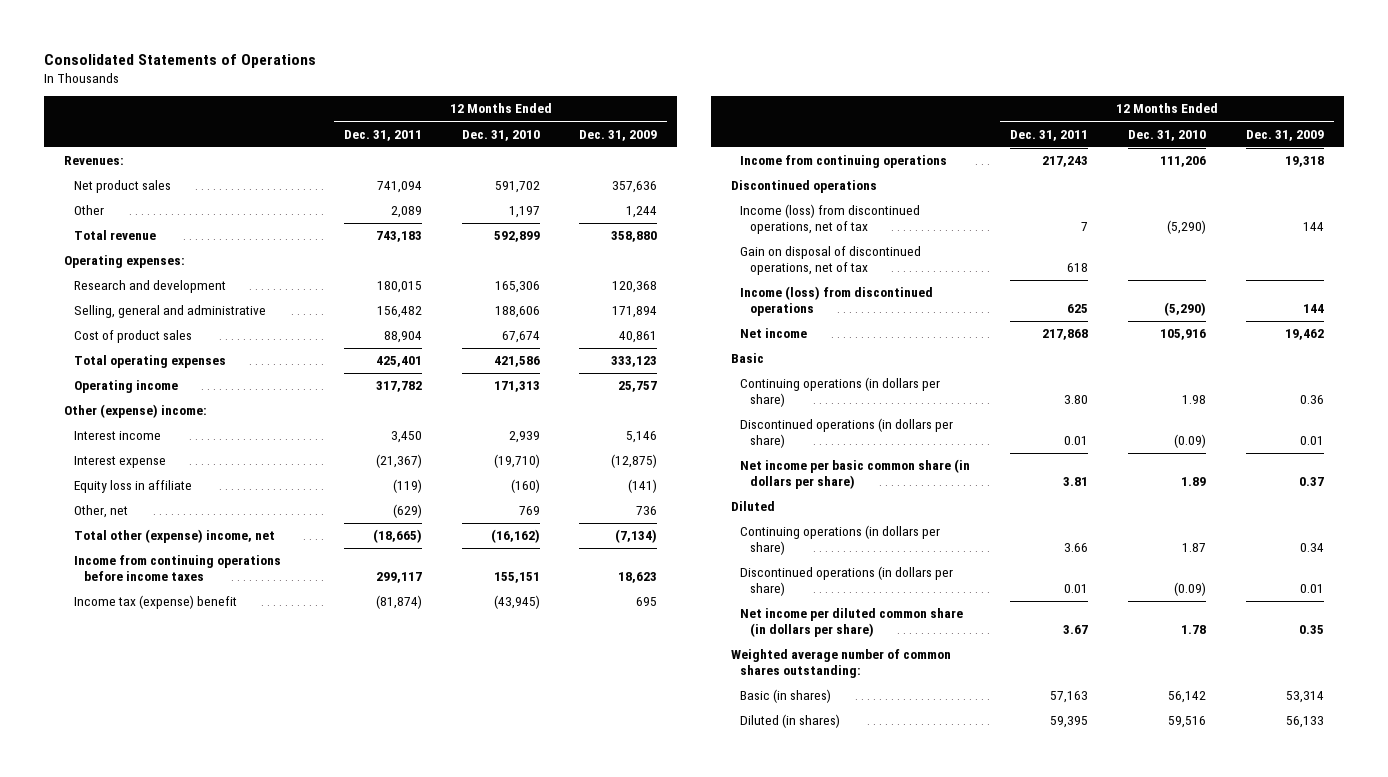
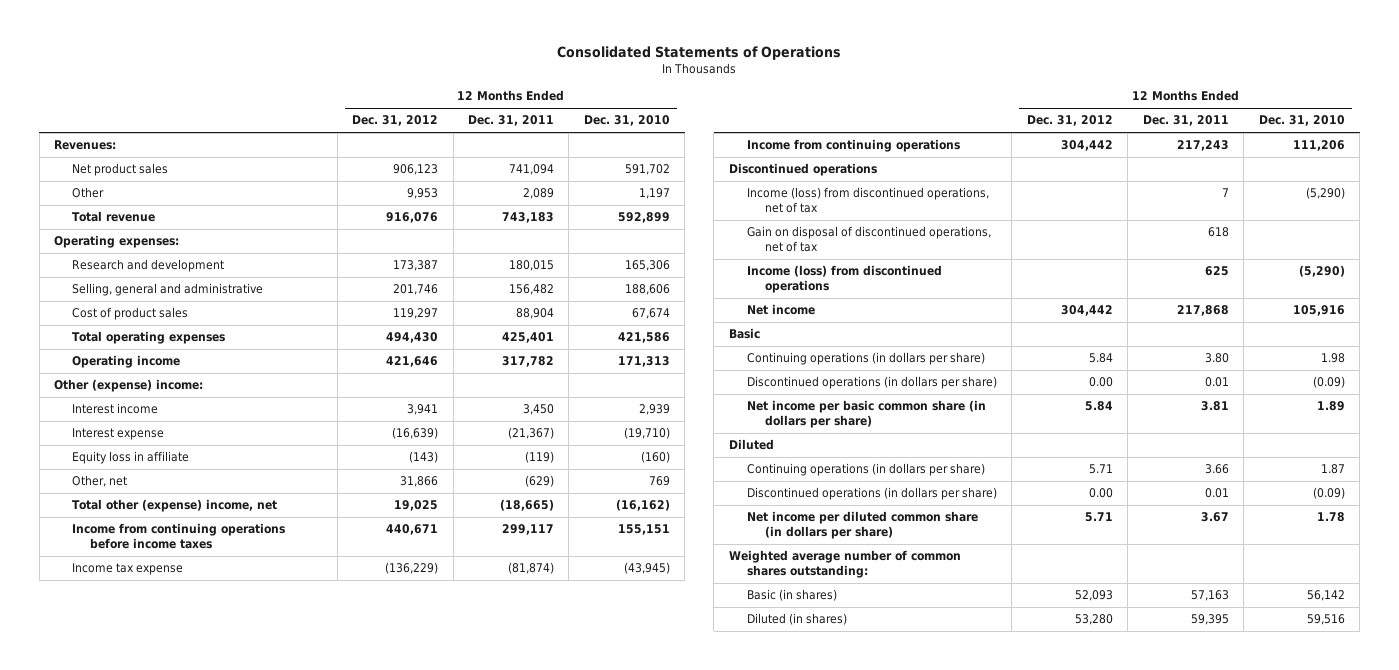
- | 12 Months Ended Dec. 31, 2011 | 12 Months Ended Dec. 31, 2010 | 12 Months Ended Dec. 31, 2009
+ | 12 Months Ended Dec. 31, 2012 | 12 Months Ended Dec. 31, 2011 | 12 Months Ended Dec. 31, 2010
- Income tax (expense) benefit | (81,874) | (43,945) | 695
+ Income tax expense | (136,229) | (81,874) | (43,945)

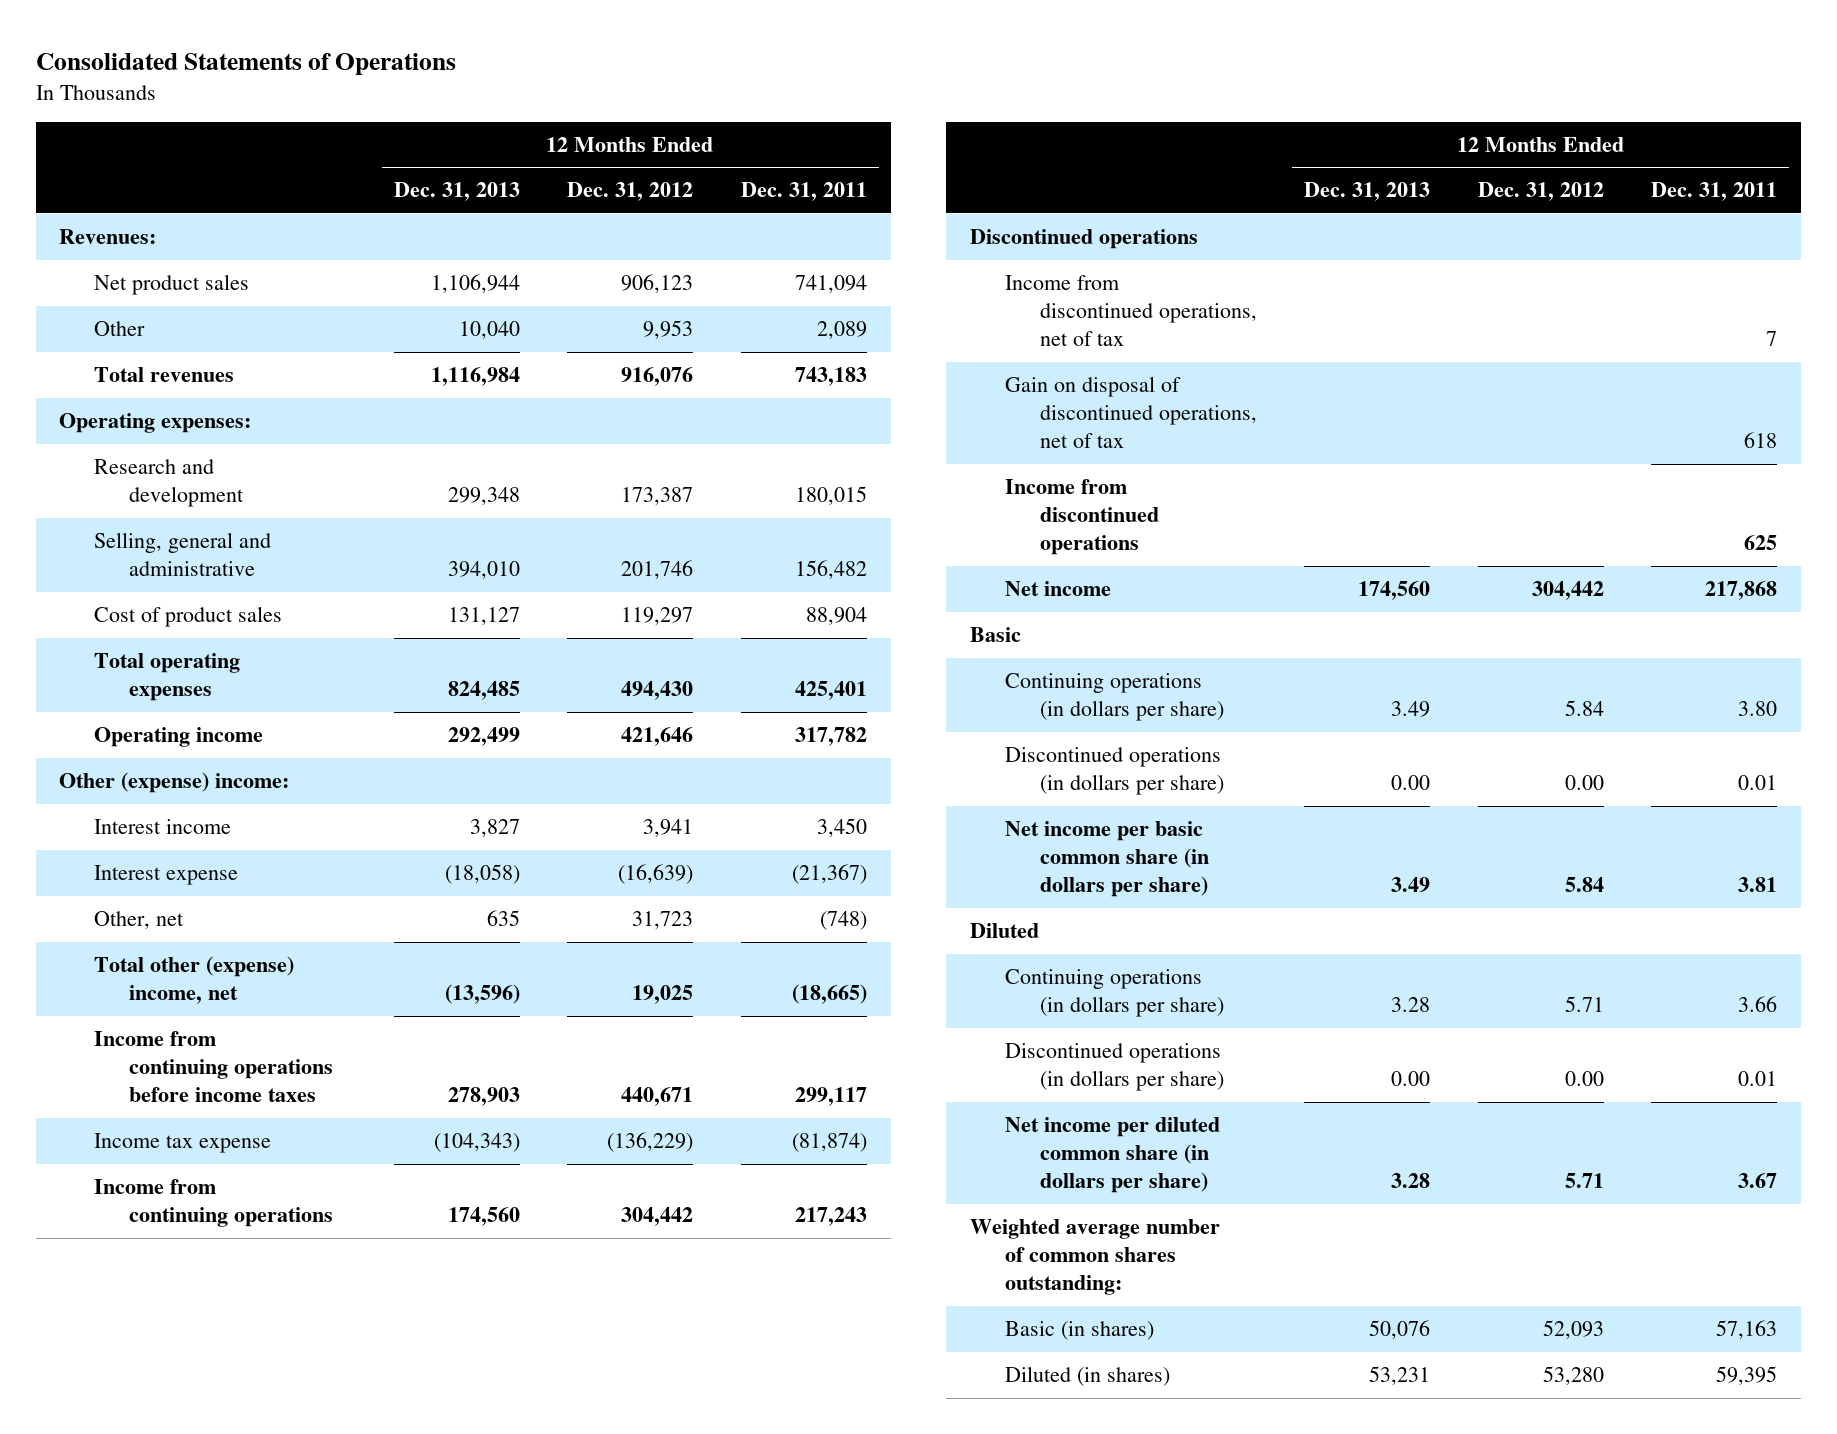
- | 12 Months Ended Dec. 31, 2012 | 12 Months Ended Dec. 31, 2011 | 12 Months Ended Dec. 31, 2010
+ | 12 Months Ended Dec. 31, 2013 | 12 Months Ended Dec. 31, 2012 | 12 Months Ended Dec. 31, 2011
- Total revenue | 916,076 | 743,183 | 592,899
+ Total revenues | 1,116,984 | 916,076 | 743,183
- Equity loss in affiliate | (143) | (119) | (160)
- Other, net | 31,866 | (629) | 769
+ Other, net | 635 | 31,723 | (748)
- Income (loss) from discontinued operations, net of tax | | 7 | (5,290)
+ Income from discontinued operations, net of tax | | | 7
- Income (loss) from discontinued operations | | 625 | (5,290)
+ Income from discontinued operations | | | 625

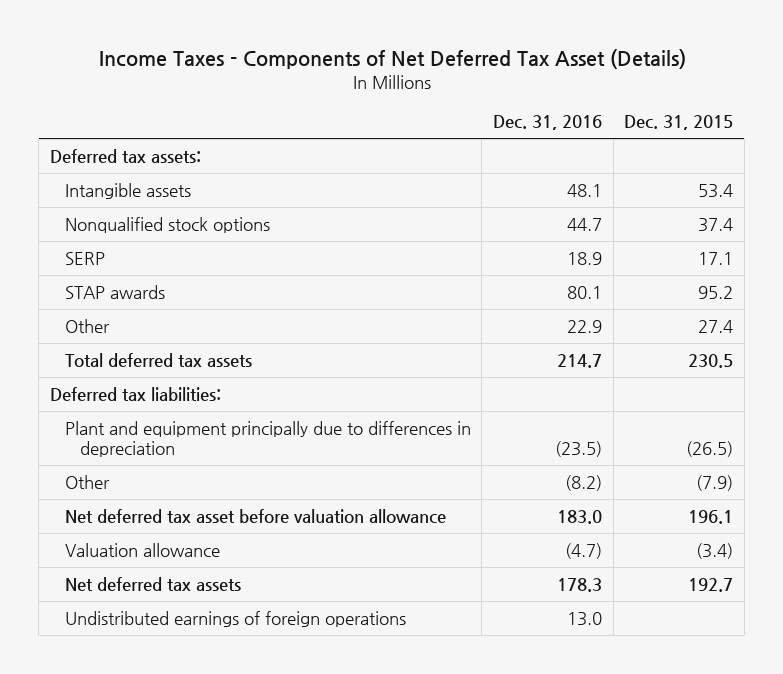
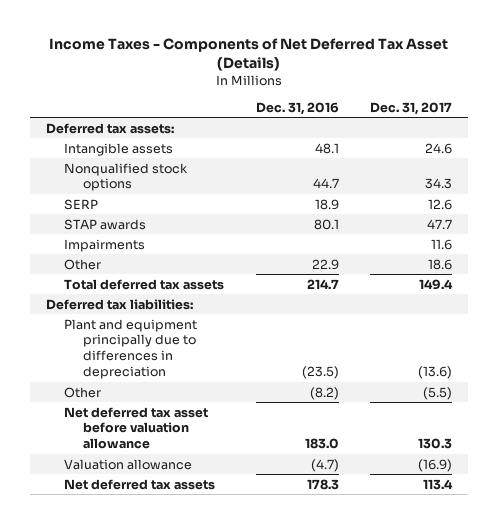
- | Dec. 31, 2016 | Dec. 31, 2015
+ | Dec. 31, 2016 | Dec. 31, 2017
+ Impairments | | 11.6
- Undistributed earnings of foreign operations | 13.0 |

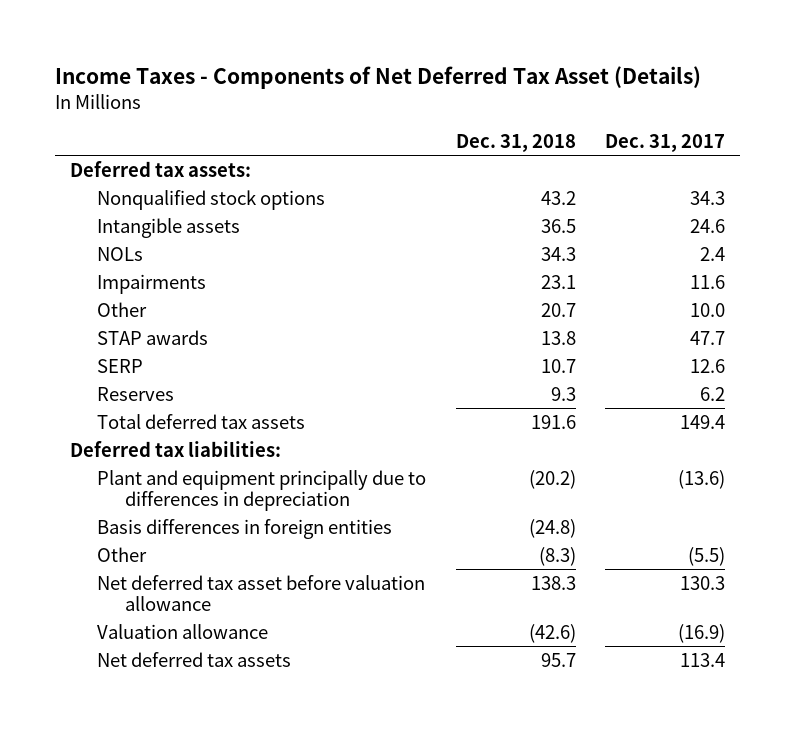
- | Dec. 31, 2016 | Dec. 31, 2017
+ | Dec. 31, 2018 | Dec. 31, 2017
moved down: Intangible assets | 36.5 | 24.6
+ NOLs | 34.3 | 2.4
- Other | 22.9 | 18.6
+ Other | 20.7 | 10.0
moved down: STAP awards | 13.8 | 47.7
moved down: SERP | 10.7 | 12.6
+ Reserves | 9.3 | 6.2
+ Basis differences in foreign entities | (24.8) |

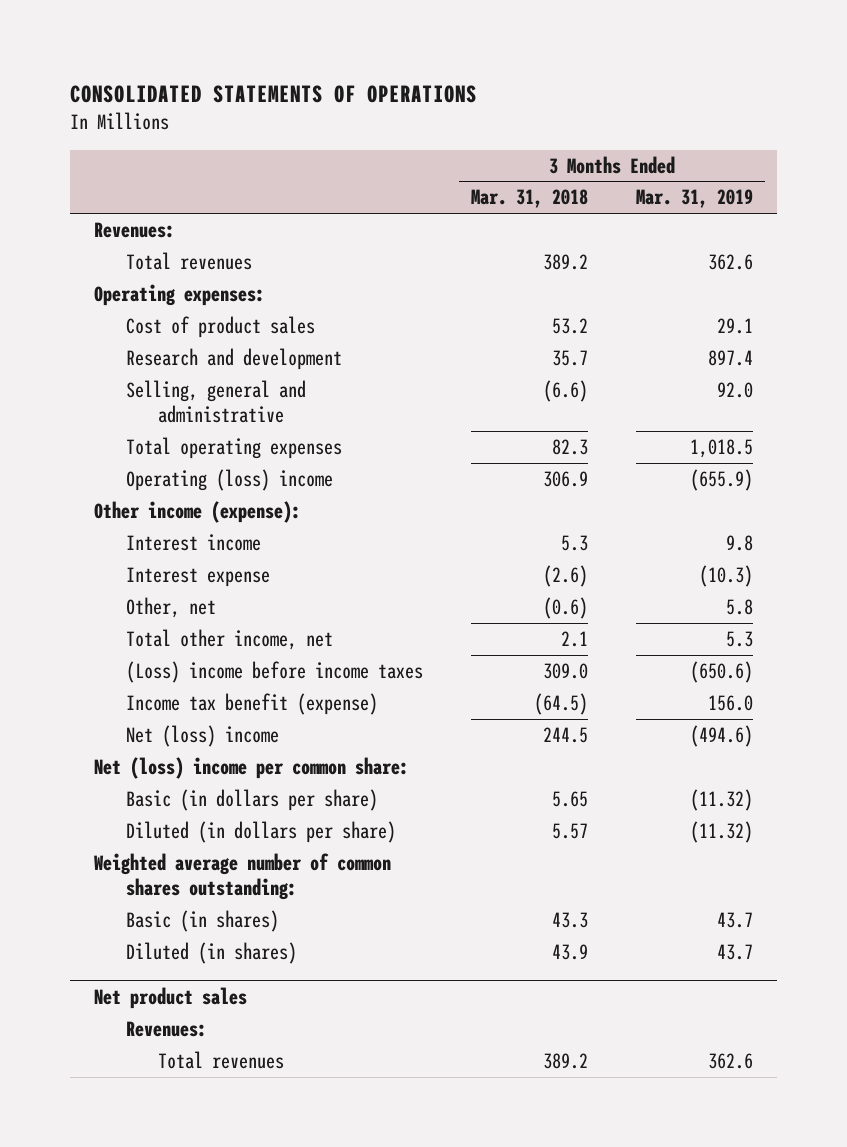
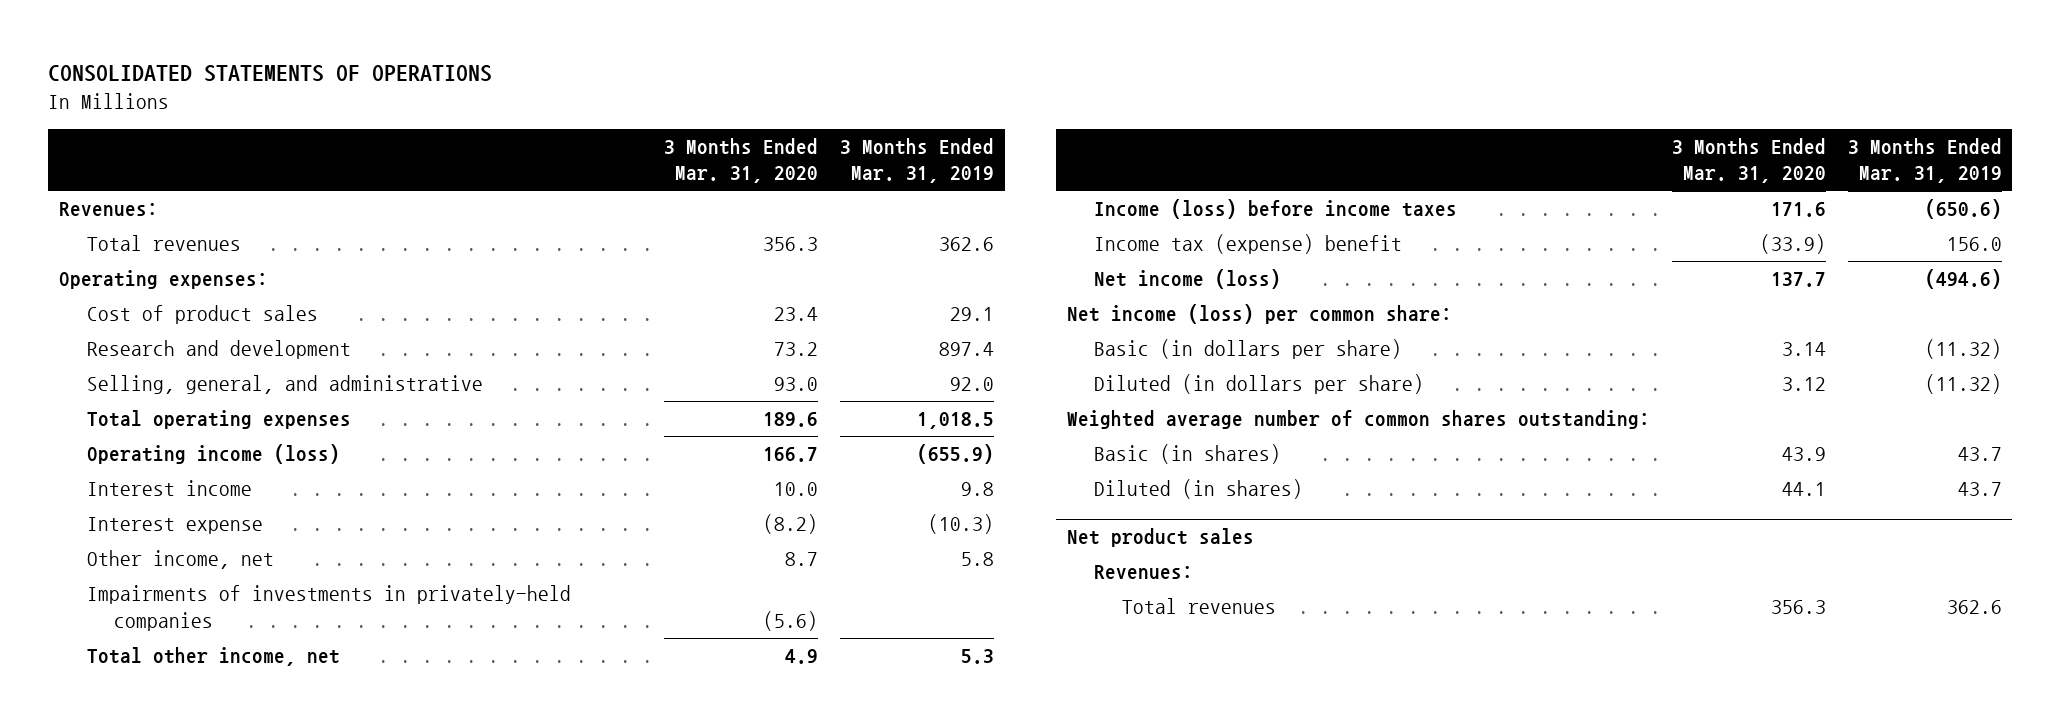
- | 3 Months Ended Mar. 31, 2018 | 3 Months Ended Mar. 31, 2019
+ | 3 Months Ended Mar. 31, 2020 | 3 Months Ended Mar. 31, 2019
- Selling, general and administrative | (6.6) | 92.0
+ Selling, general, and administrative | 93.0 | 92.0
- Operating (loss) income | 306.9 | (655.9)
- Other income (expense):
+ Operating income (loss) | 166.7 | (655.9)
- Other, net | (0.6) | 5.8
+ Other income, net | 8.7 | 5.8
+ Impairments of investments in privately-held companies | (5.6) |
- (Loss) income before income taxes | 309.0 | (650.6)
- Income tax benefit (expense) | (64.5) | 156.0
- Net (loss) income | 244.5 | (494.6)
- Net (loss) income per common share:
+ Income (loss) before income taxes | 171.6 | (650.6)
+ Income tax (expense) benefit | (33.9) | 156.0
+ Net income (loss) | 137.7 | (494.6)
+ Net income (loss) per common share:

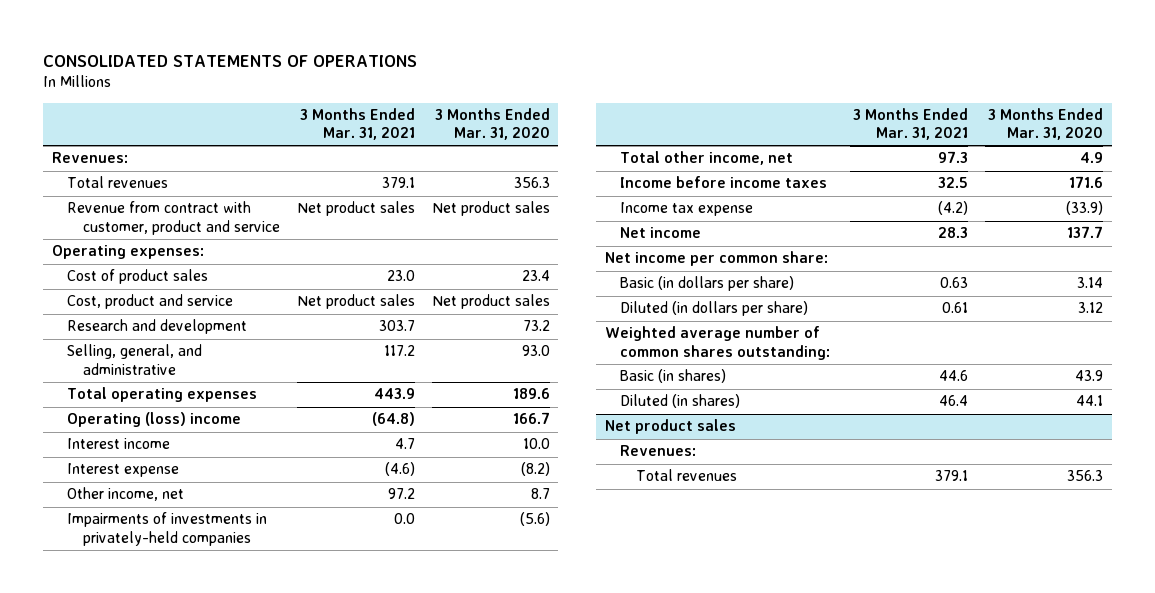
- | 3 Months Ended Mar. 31, 2020 | 3 Months Ended Mar. 31, 2019
+ | 3 Months Ended Mar. 31, 2021 | 3 Months Ended Mar. 31, 2020
+ Revenue from contract with customer, product and service | Net product sales | Net product sales
+ Cost, product and service | Net product sales | Net product sales
- Operating income (loss) | 166.7 | (655.9)
+ Operating (loss) income | (64.8) | 166.7
- Income (loss) before income taxes | 171.6 | (650.6)
- Income tax (expense) benefit | (33.9) | 156.0
- Net income (loss) | 137.7 | (494.6)
- Net income (loss) per common share:
+ Income before income taxes | 32.5 | 171.6
+ Income tax expense | (4.2) | (33.9)
+ Net income | 28.3 | 137.7
+ Net income per common share:

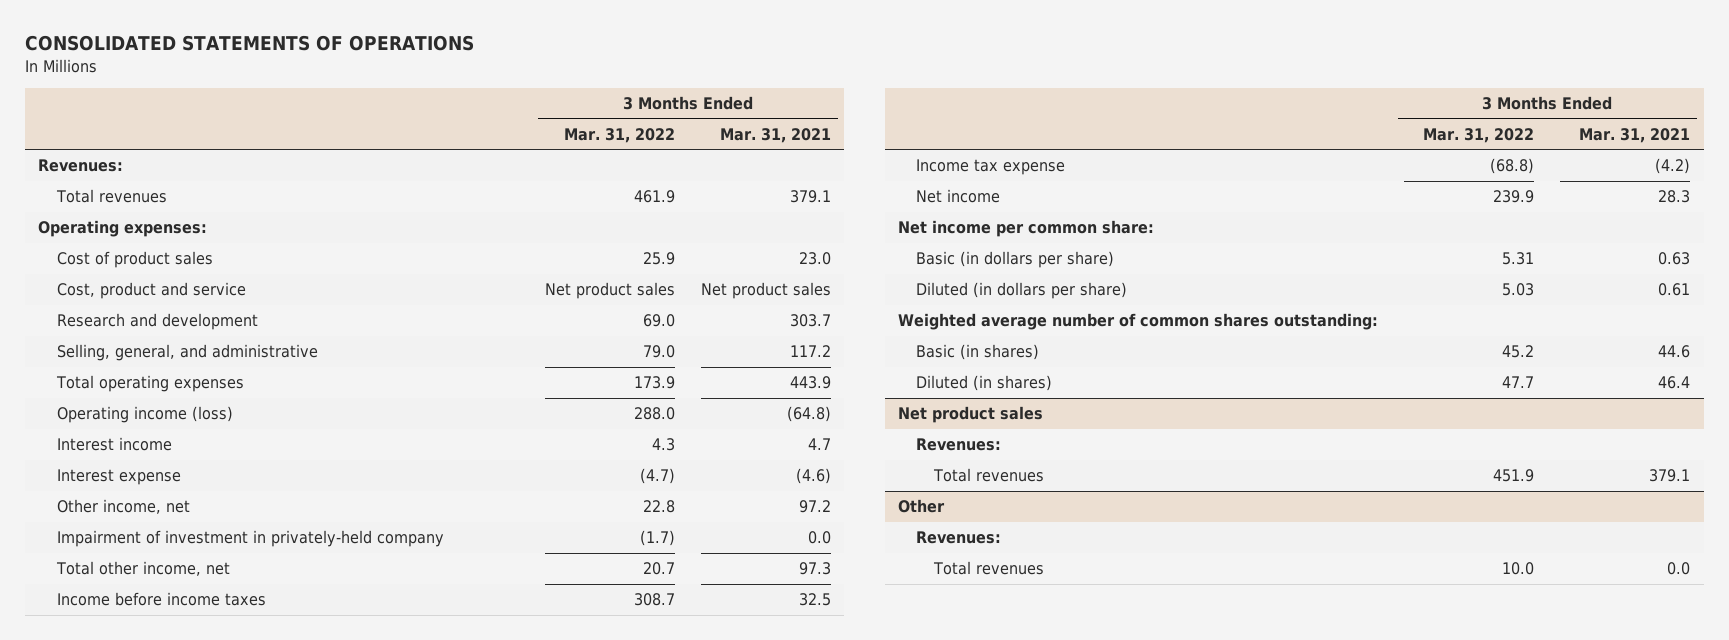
- | 3 Months Ended Mar. 31, 2021 | 3 Months Ended Mar. 31, 2020
+ | 3 Months Ended Mar. 31, 2022 | 3 Months Ended Mar. 31, 2021
- Revenue from contract with customer, product and service | Net product sales | Net product sales
- Operating (loss) income | (64.8) | 166.7
+ Operating income (loss) | 288.0 | (64.8)
- Impairments of investments in privately-held companies | 0.0 | (5.6)
+ Impairment of investment in privately-held company | (1.7) | 0.0
+ Other
+ Revenues:
+ Total revenues | 10.0 | 0.0

